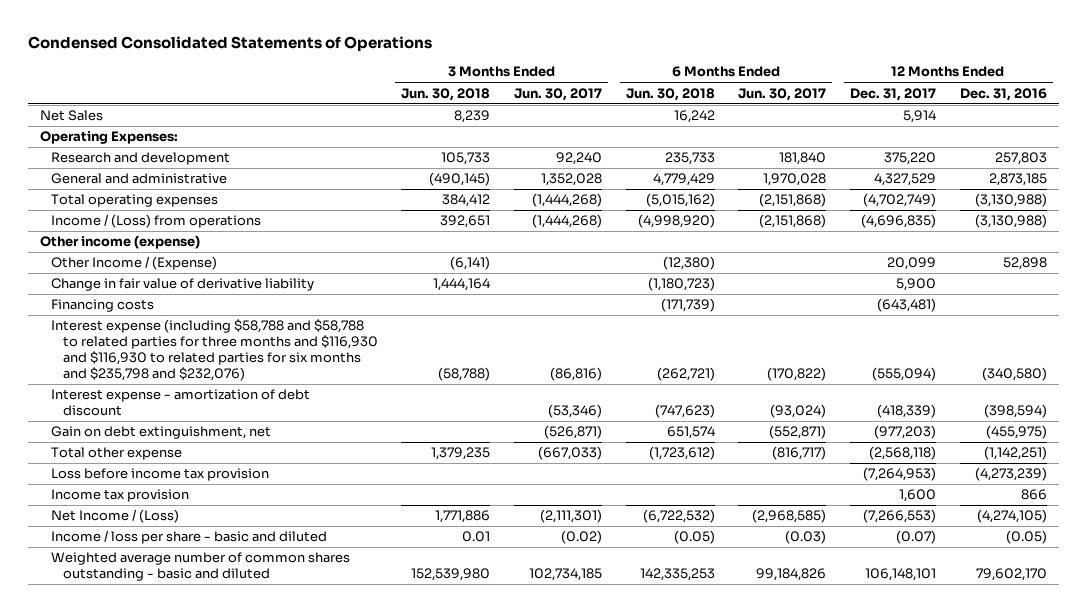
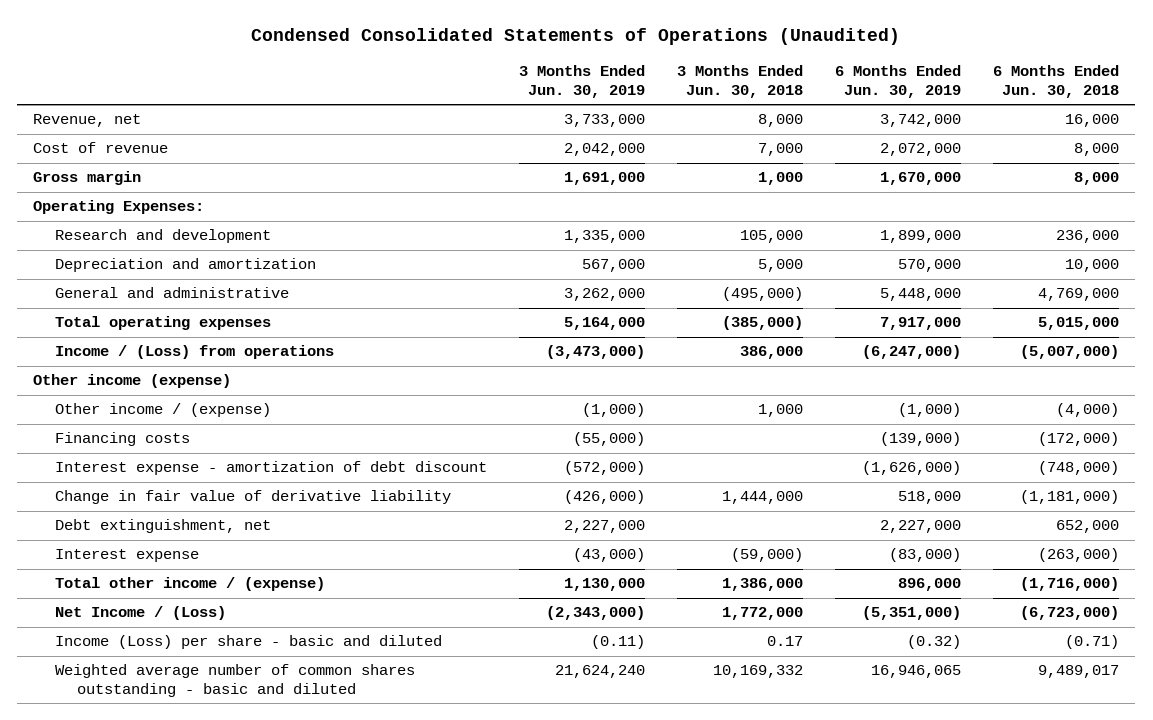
- Condensed Consolidated Statements of Operations
+ Condensed Consolidated Statements of Operations (Unaudited)
- | 3 Months Ended Jun. 30, 2018 | 3 Months Ended Jun. 30, 2017 | 6 Months Ended Jun. 30, 2018 | 6 Months Ended Jun. 30, 2017 | 12 Months Ended Dec. 31, 2017 | 12 Months Ended Dec. 31, 2016
+ | 3 Months Ended Jun. 30, 2019 | 3 Months Ended Jun. 30, 2018 | 6 Months Ended Jun. 30, 2019 | 6 Months Ended Jun. 30, 2018
- Net Sales | 8,239 | | 16,242 | | 5,914 |
+ Revenue, net | 3,733,000 | 8,000 | 3,742,000 | 16,000
+ Cost of revenue | 2,042,000 | 7,000 | 2,072,000 | 8,000
+ Gross margin | 1,691,000 | 1,000 | 1,670,000 | 8,000
- Research and development | 105,733 | 92,240 | 235,733 | 181,840 | 375,220 | 257,803
- General and administrative | (490,145) | 1,352,028 | 4,779,429 | 1,970,028 | 4,327,529 | 2,873,185
- Total operating expenses | 384,412 | (1,444,268) | (5,015,162) | (2,151,868) | (4,702,749) | (3,130,988)
- Income / (Loss) from operations | 392,651 | (1,444,268) | (4,998,920) | (2,151,868) | (4,696,835) | (3,130,988)
+ Research and development | 1,335,000 | 105,000 | 1,899,000 | 236,000
+ Depreciation and amortization | 567,000 | 5,000 | 570,000 | 10,000
+ General and administrative | 3,262,000 | (495,000) | 5,448,000 | 4,769,000
+ Total operating expenses | 5,164,000 | (385,000) | 7,917,000 | 5,015,000
+ Income / (Loss) from operations | (3,473,000) | 386,000 | (6,247,000) | (5,007,000)
- Other Income / (Expense) | (6,141) | | (12,380) | | 20,099 | 52,898
- Change in fair value of derivative liability | 1,444,164 | | (1,180,723) | | 5,900 |
- Financing costs | | | (171,739) | | (643,481) |
- Interest expense (including $58,788 and $58,788 to related parties for three months and $116,930 and $116,930 to related parties for six months and $235,798 and $232,076) | (58,788) | (86,816) | (262,721) | (170,822) | (555,094) | (340,580)
- Interest expense - amortization of debt discount | | (53,346) | (747,623) | (93,024) | (418,339) | (398,594)
- Gain on debt extinguishment, net | | (526,871) | 651,574 | (552,871) | (977,203) | (455,975)
- Total other expense | 1,379,235 | (667,033) | (1,723,612) | (816,717) | (2,568,118) | (1,142,251)
- Loss before income tax provision | | | | | (7,264,953) | (4,273,239)
- Income tax provision | | | | | 1,600 | 866
- Net Income / (Loss) | 1,771,886 | (2,111,301) | (6,722,532) | (2,968,585) | (7,266,553) | (4,274,105)
- Income / loss per share - basic and diluted | 0.01 | (0.02) | (0.05) | (0.03) | (0.07) | (0.05)
- Weighted average number of common shares outstanding - basic and diluted | 152,539,980 | 102,734,185 | 142,335,253 | 99,184,826 | 106,148,101 | 79,602,170
+ Other income / (expense) | (1,000) | 1,000 | (1,000) | (4,000)
+ Financing costs | (55,000) | | (139,000) | (172,000)
+ Interest expense - amortization of debt discount | (572,000) | | (1,626,000) | (748,000)
+ Change in fair value of derivative liability | (426,000) | 1,444,000 | 518,000 | (1,181,000)
+ Debt extinguishment, net | 2,227,000 | | 2,227,000 | 652,000
+ Interest expense | (43,000) | (59,000) | (83,000) | (263,000)
+ Total other income / (expense) | 1,130,000 | 1,386,000 | 896,000 | (1,716,000)
+ Net Income / (Loss) | (2,343,000) | 1,772,000 | (5,351,000) | (6,723,000)
+ Income (Loss) per share - basic and diluted | (0.11) | 0.17 | (0.32) | (0.71)
+ Weighted average number of common shares outstanding - basic and diluted | 21,624,240 | 10,169,332 | 16,946,065 | 9,489,017

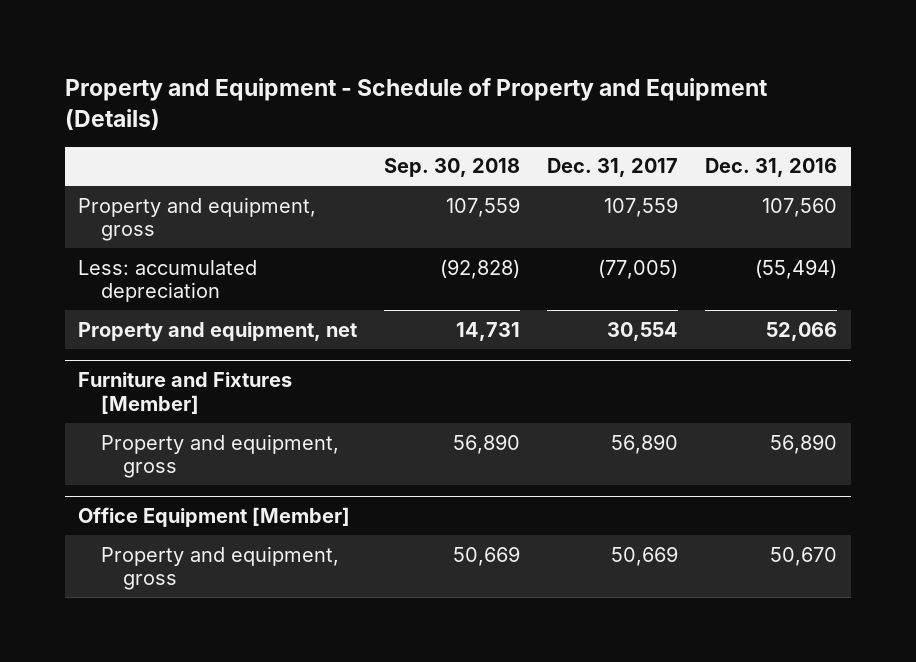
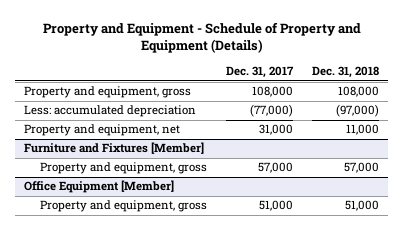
- | Sep. 30, 2018 | Dec. 31, 2017 | Dec. 31, 2016
+ | Dec. 31, 2017 | Dec. 31, 2018
- Property and equipment, gross | 107,559 | 107,559 | 107,560
- Less: accumulated depreciation | (92,828) | (77,005) | (55,494)
- Property and equipment, net | 14,731 | 30,554 | 52,066
+ Property and equipment, gross | 108,000 | 108,000
+ Less: accumulated depreciation | (77,000) | (97,000)
+ Property and equipment, net | 31,000 | 11,000
@ Furniture and Fixtures [Member]
- Property and equipment, gross | 56,890 | 56,890 | 56,890
+ Property and equipment, gross | 57,000 | 57,000
@ Office Equipment [Member]
- Property and equipment, gross | 50,669 | 50,669 | 50,670
+ Property and equipment, gross | 51,000 | 51,000

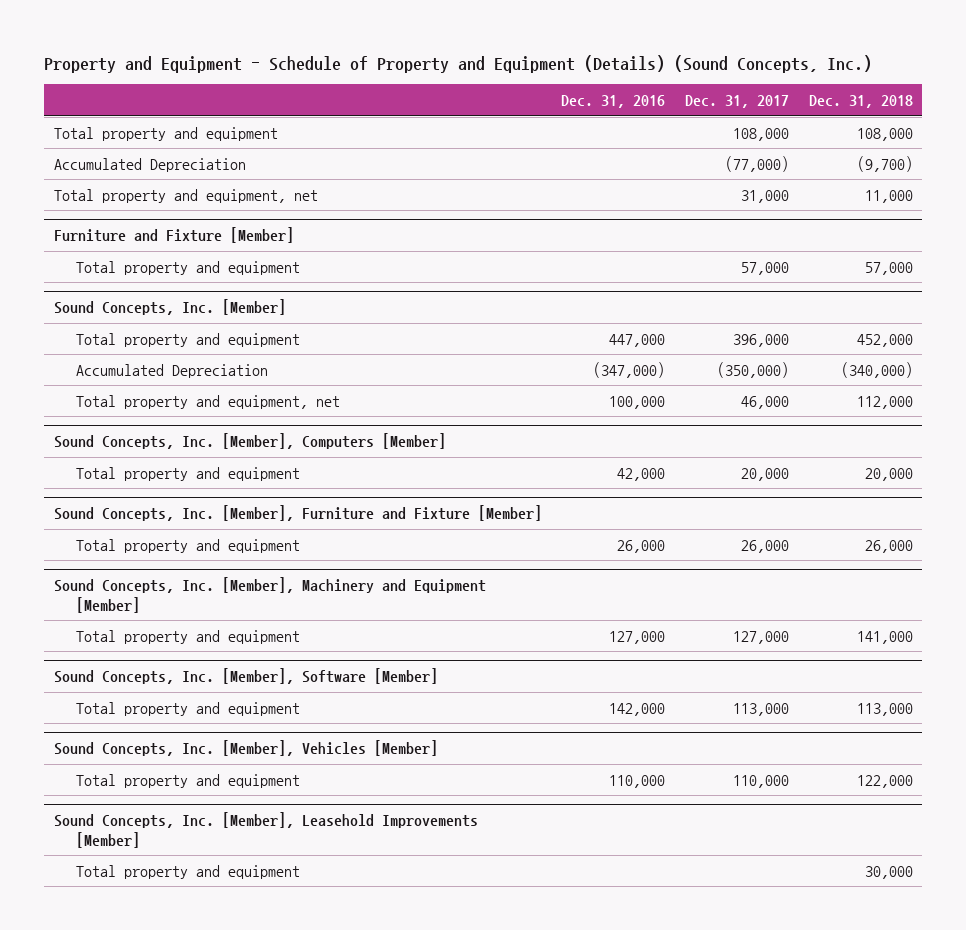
- Property and Equipment - Schedule of Property and Equipment (Details)
+ Property and Equipment - Schedule of Property and Equipment (Details) (Sound Concepts, Inc.)
- | Dec. 31, 2017 | Dec. 31, 2018
+ | Dec. 31, 2016 | Dec. 31, 2017 | Dec. 31, 2018
- Property and equipment, gross | 108,000 | 108,000
- Less: accumulated depreciation | (77,000) | (97,000)
- Property and equipment, net | 31,000 | 11,000
- Furniture and Fixtures [Member]
- Property and equipment, gross | 57,000 | 57,000
- Office Equipment [Member]
- Property and equipment, gross | 51,000 | 51,000
+ Total property and equipment | | 108,000 | 108,000
+ Accumulated Depreciation | | (77,000) | (9,700)
+ Total property and equipment, net | | 31,000 | 11,000
+ Furniture and Fixture [Member]
+ Total property and equipment | | 57,000 | 57,000
+ Sound Concepts, Inc. [Member]
+ Total property and equipment | 447,000 | 396,000 | 452,000
+ Accumulated Depreciation | (347,000) | (350,000) | (340,000)
+ Total property and equipment, net | 100,000 | 46,000 | 112,000
+ Sound Concepts, Inc. [Member], Computers [Member]
+ Total property and equipment | 42,000 | 20,000 | 20,000
+ Sound Concepts, Inc. [Member], Furniture and Fixture [Member]
+ Total property and equipment | 26,000 | 26,000 | 26,000
+ Sound Concepts, Inc. [Member], Machinery and Equipment [Member]
+ Total property and equipment | 127,000 | 127,000 | 141,000
+ Sound Concepts, Inc. [Member], Software [Member]
+ Total property and equipment | 142,000 | 113,000 | 113,000
+ Sound Concepts, Inc. [Member], Vehicles [Member]
+ Total property and equipment | 110,000 | 110,000 | 122,000
+ Sound Concepts, Inc. [Member], Leasehold Improvements [Member]
+ Total property and equipment | | | 30,000

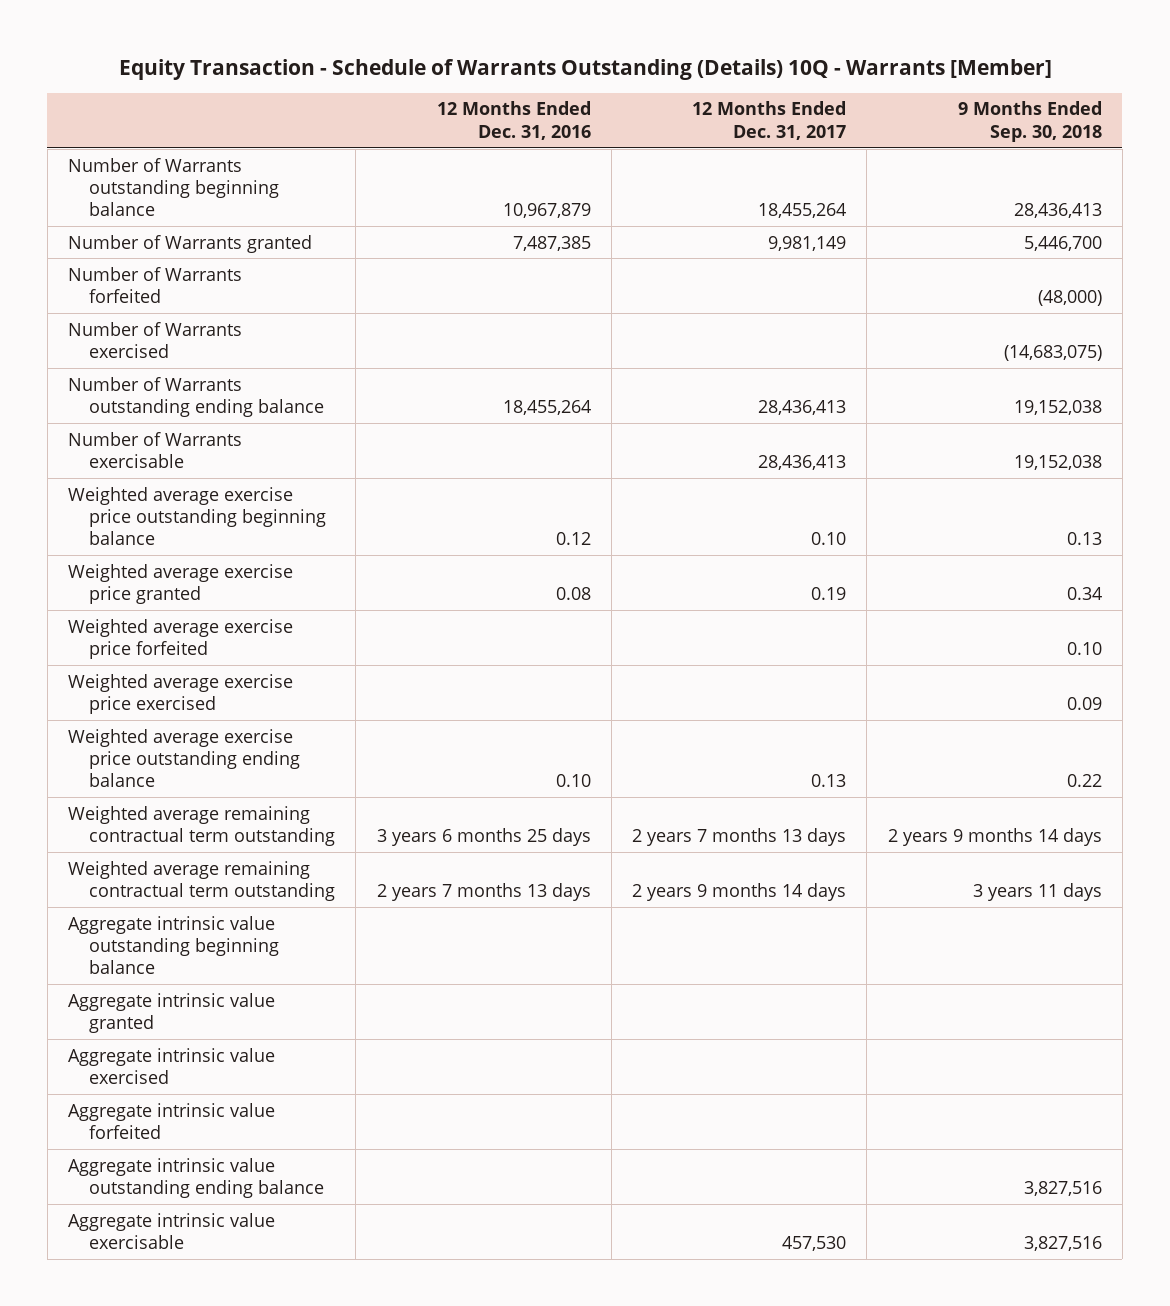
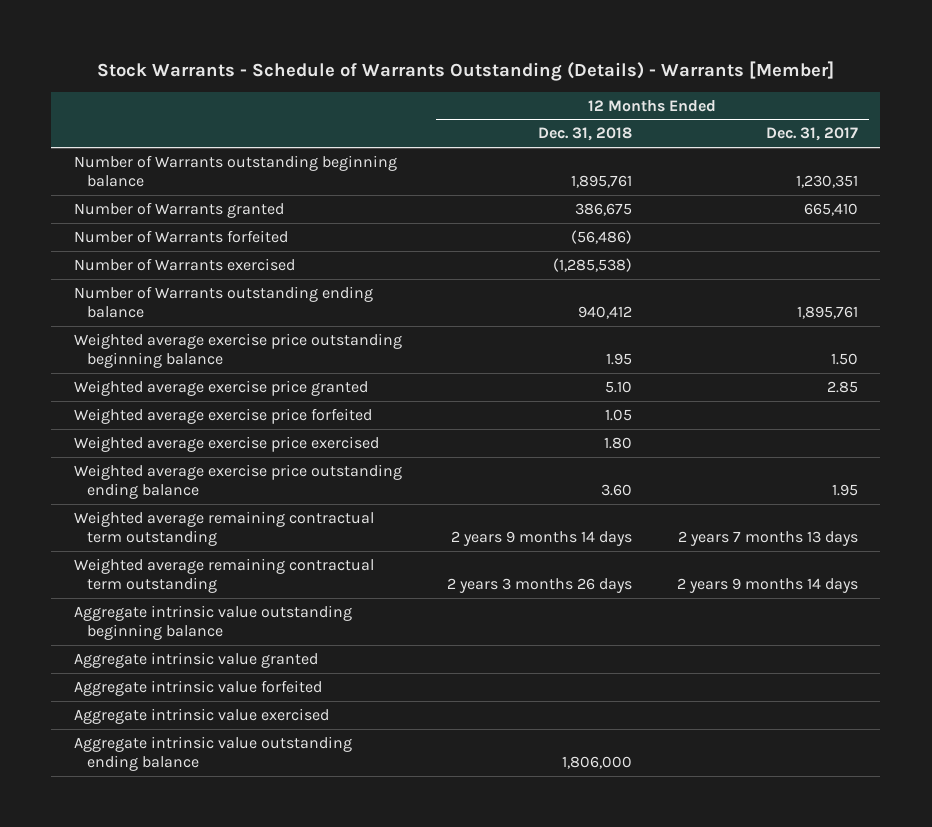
- Equity Transaction - Schedule of Warrants Outstanding (Details) 10Q - Warrants [Member]
+ Stock Warrants - Schedule of Warrants Outstanding (Details) - Warrants [Member]
- | 12 Months Ended Dec. 31, 2016 | 12 Months Ended Dec. 31, 2017 | 9 Months Ended Sep. 30, 2018
+ | 12 Months Ended Dec. 31, 2018 | 12 Months Ended Dec. 31, 2017
- Number of Warrants outstanding beginning balance | 10,967,879 | 18,455,264 | 28,436,413
- Number of Warrants granted | 7,487,385 | 9,981,149 | 5,446,700
+ Number of Warrants outstanding beginning balance | 1,895,761 | 1,230,351
+ Number of Warrants granted | 386,675 | 665,410
- Number of Warrants outstanding ending balance | 18,455,264 | 28,436,413 | 19,152,038
- Number of Warrants exercisable | | 28,436,413 | 19,152,038
- Weighted average exercise price outstanding beginning balance | 0.12 | 0.10 | 0.13
- Weighted average exercise price granted | 0.08 | 0.19 | 0.34
+ Number of Warrants outstanding ending balance | 940,412 | 1,895,761
+ Weighted average exercise price outstanding beginning balance | 1.95 | 1.50
+ Weighted average exercise price granted | 5.10 | 2.85
- Weighted average exercise price outstanding ending balance | 0.10 | 0.13 | 0.22
+ Weighted average exercise price outstanding ending balance | 3.60 | 1.95
moved down: Aggregate intrinsic value exercised
- Aggregate intrinsic value exercisable | | 457,530 | 3,827,516

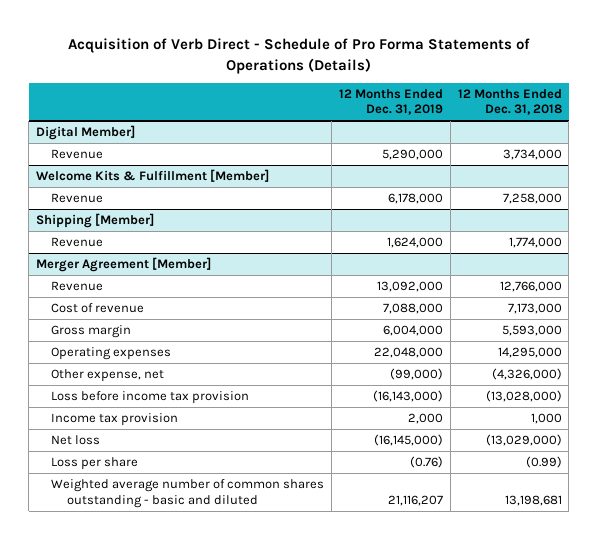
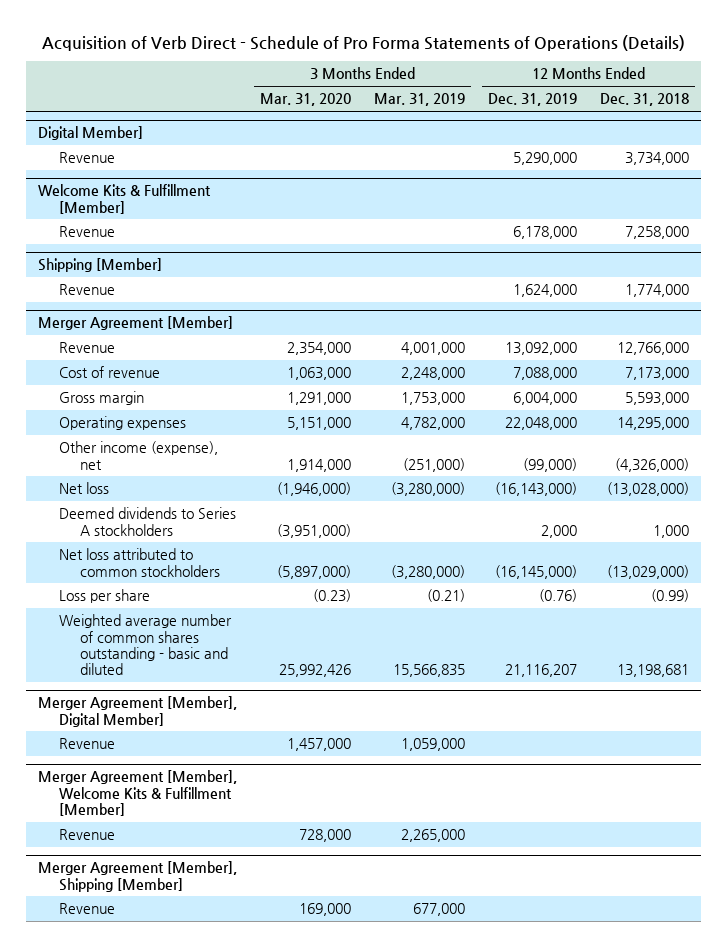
- | 12 Months Ended Dec. 31, 2019 | 12 Months Ended Dec. 31, 2018
+ | 3 Months Ended Mar. 31, 2020 | 3 Months Ended Mar. 31, 2019 | 12 Months Ended Dec. 31, 2019 | 12 Months Ended Dec. 31, 2018
@ Merger Agreement [Member]
- Other expense, net | (99,000) | (4,326,000)
- Loss before income tax provision | (16,143,000) | (13,028,000)
- Income tax provision | 2,000 | 1,000
- Net loss | (16,145,000) | (13,029,000)
+ Other income (expense), net | 1,914,000 | (251,000) | (99,000) | (4,326,000)
+ Net loss | (1,946,000) | (3,280,000) | (16,143,000) | (13,028,000)
+ Deemed dividends to Series A stockholders | (3,951,000) | | 2,000 | 1,000
+ Net loss attributed to common stockholders | (5,897,000) | (3,280,000) | (16,145,000) | (13,029,000)
+ Merger Agreement [Member], Digital Member]
+ Revenue | 1,457,000 | 1,059,000 | |
+ Merger Agreement [Member], Welcome Kits & Fulfillment [Member]
+ Revenue | 728,000 | 2,265,000 | |
+ Merger Agreement [Member], Shipping [Member]
+ Revenue | 169,000 | 677,000 | |

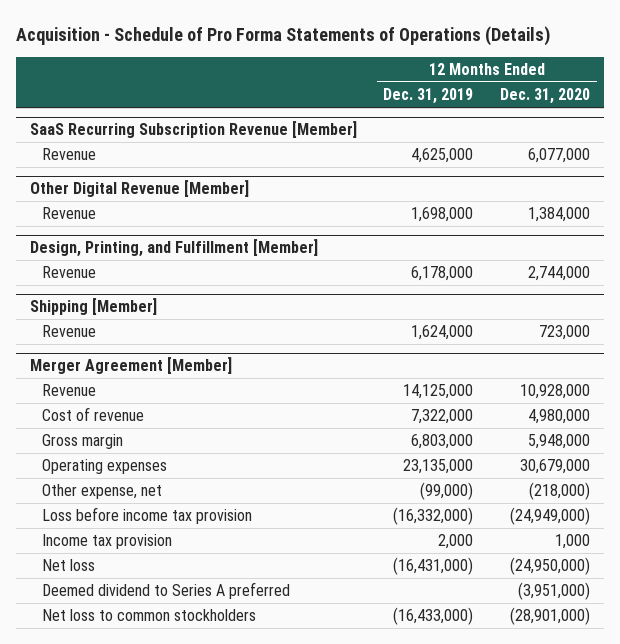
- Acquisition of Verb Direct - Schedule of Pro Forma Statements of Operations (Details)
+ Acquisition - Schedule of Pro Forma Statements of Operations (Details)
- | 3 Months Ended Mar. 31, 2020 | 3 Months Ended Mar. 31, 2019 | 12 Months Ended Dec. 31, 2019 | 12 Months Ended Dec. 31, 2018
+ | 12 Months Ended Dec. 31, 2019 | 12 Months Ended Dec. 31, 2020
- Digital Member]
- Revenue | | | 5,290,000 | 3,734,000
- Welcome Kits & Fulfillment [Member]
+ SaaS Recurring Subscription Revenue [Member]
+ Revenue | 4,625,000 | 6,077,000
+ Other Digital Revenue [Member]
+ Revenue | 1,698,000 | 1,384,000
+ Design, Printing, and Fulfillment [Member]
@ Merger Agreement [Member]
- Revenue | 2,354,000 | 4,001,000 | 13,092,000 | 12,766,000
- Cost of revenue | 1,063,000 | 2,248,000 | 7,088,000 | 7,173,000
- Gross margin | 1,291,000 | 1,753,000 | 6,004,000 | 5,593,000
- Operating expenses | 5,151,000 | 4,782,000 | 22,048,000 | 14,295,000
- Other income (expense), net | 1,914,000 | (251,000) | (99,000) | (4,326,000)
- Net loss | (1,946,000) | (3,280,000) | (16,143,000) | (13,028,000)
- Deemed dividends to Series A stockholders | (3,951,000) | | 2,000 | 1,000
- Net loss attributed to common stockholders | (5,897,000) | (3,280,000) | (16,145,000) | (13,029,000)
- Loss per share | (0.23) | (0.21) | (0.76) | (0.99)
- Weighted average number of common shares outstanding - basic and diluted | 25,992,426 | 15,566,835 | 21,116,207 | 13,198,681
- Merger Agreement [Member], Digital Member]
- Revenue | 1,457,000 | 1,059,000 | |
- Merger Agreement [Member], Welcome Kits & Fulfillment [Member]
- Revenue | 728,000 | 2,265,000 | |
- Merger Agreement [Member], Shipping [Member]
- Revenue | 169,000 | 677,000 | |
@ Merger Agreement [Member]
+ Revenue | 14,125,000 | 10,928,000
+ Cost of revenue | 7,322,000 | 4,980,000
+ Gross margin | 6,803,000 | 5,948,000
+ Operating expenses | 23,135,000 | 30,679,000
+ Other expense, net | (99,000) | (218,000)
+ Loss before income tax provision | (16,332,000) | (24,949,000)
+ Income tax provision | 2,000 | 1,000
+ Net loss | (16,431,000) | (24,950,000)
+ Deemed dividend to Series A preferred | | (3,951,000)
+ Net loss to common stockholders | (16,433,000) | (28,901,000)

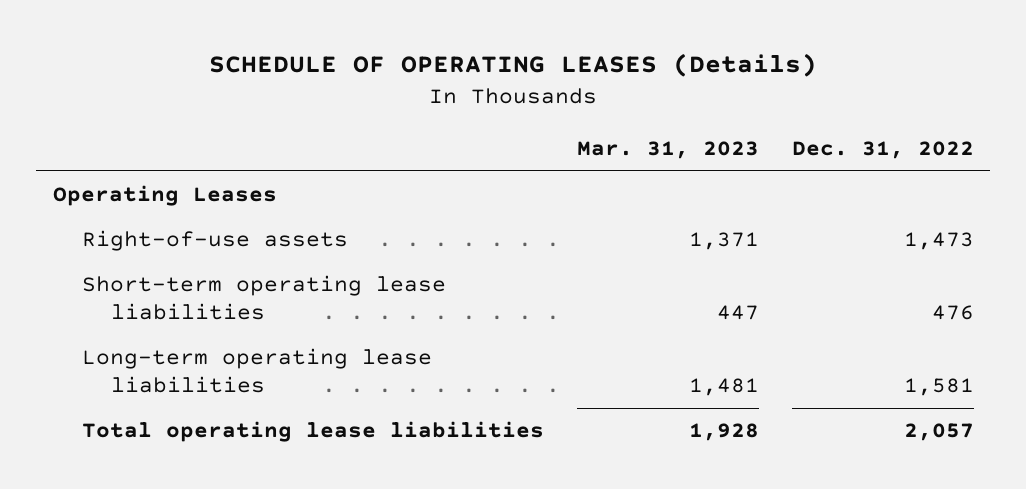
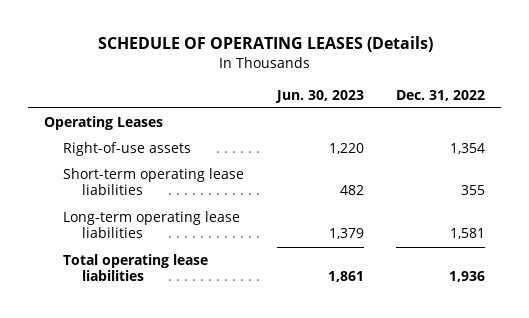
- | Mar. 31, 2023 | Dec. 31, 2022
+ | Jun. 30, 2023 | Dec. 31, 2022
- Right-of-use assets | 1,371 | 1,473
- Short-term operating lease liabilities | 447 | 476
+ Right-of-use assets | 1,220 | 1,354
+ Short-term operating lease liabilities | 482 | 355
- Total operating lease liabilities | 1,928 | 2,057
+ Total operating lease liabilities | 1,861 | 1,936

